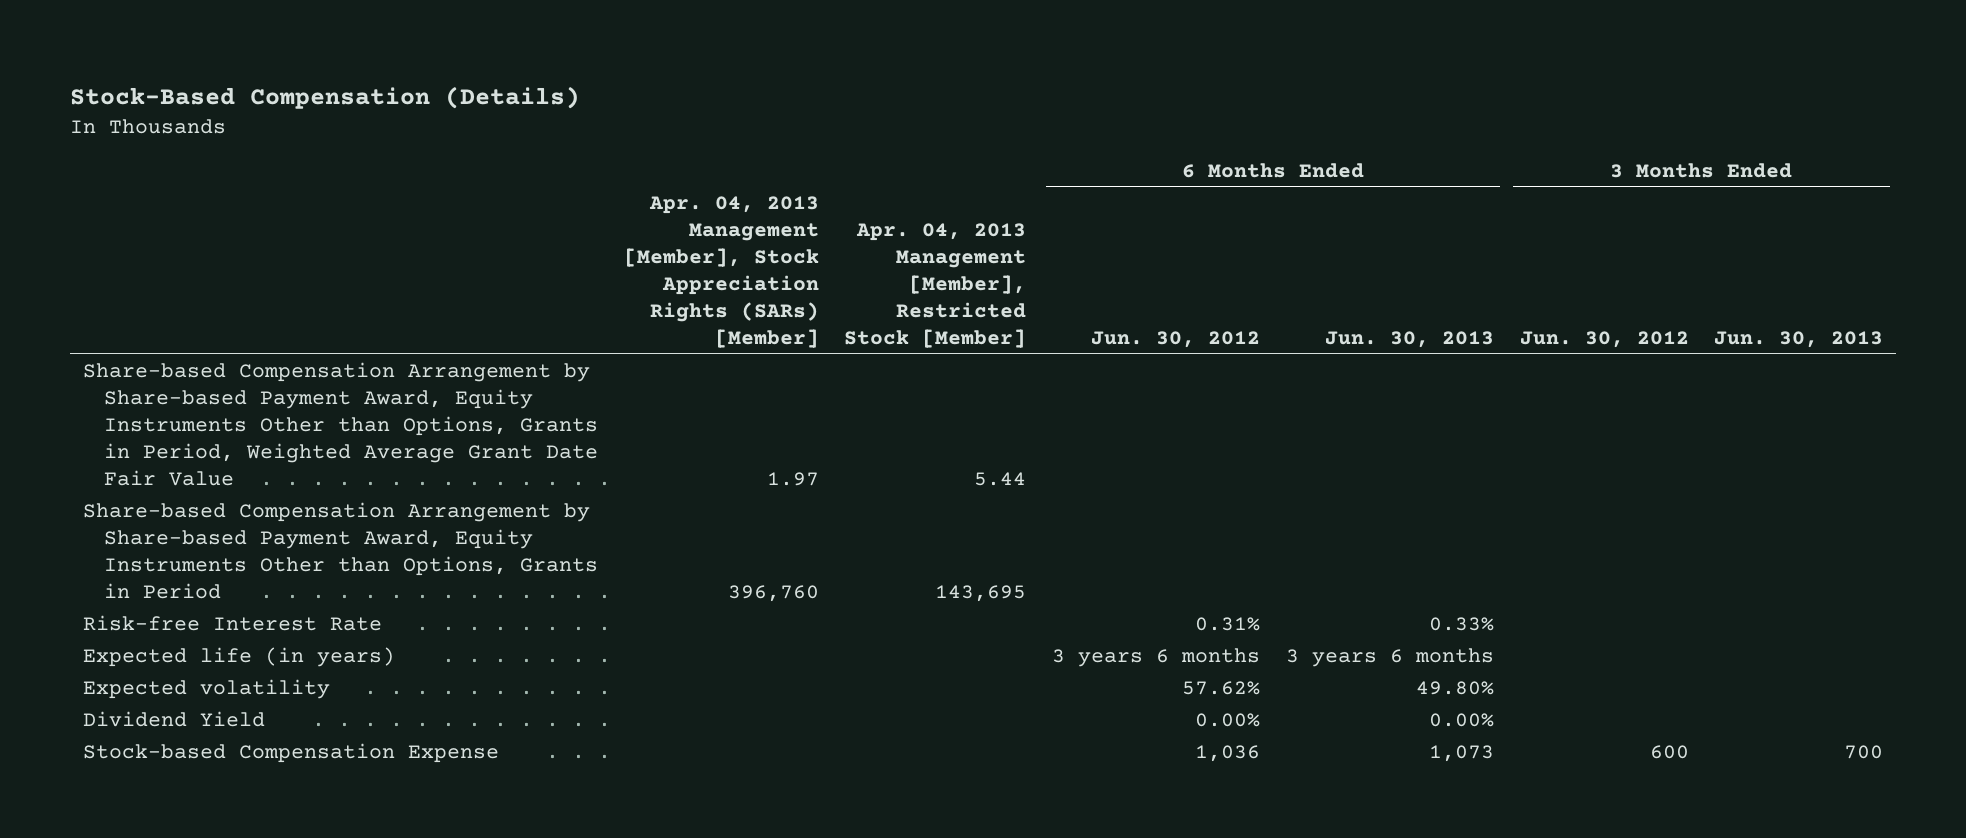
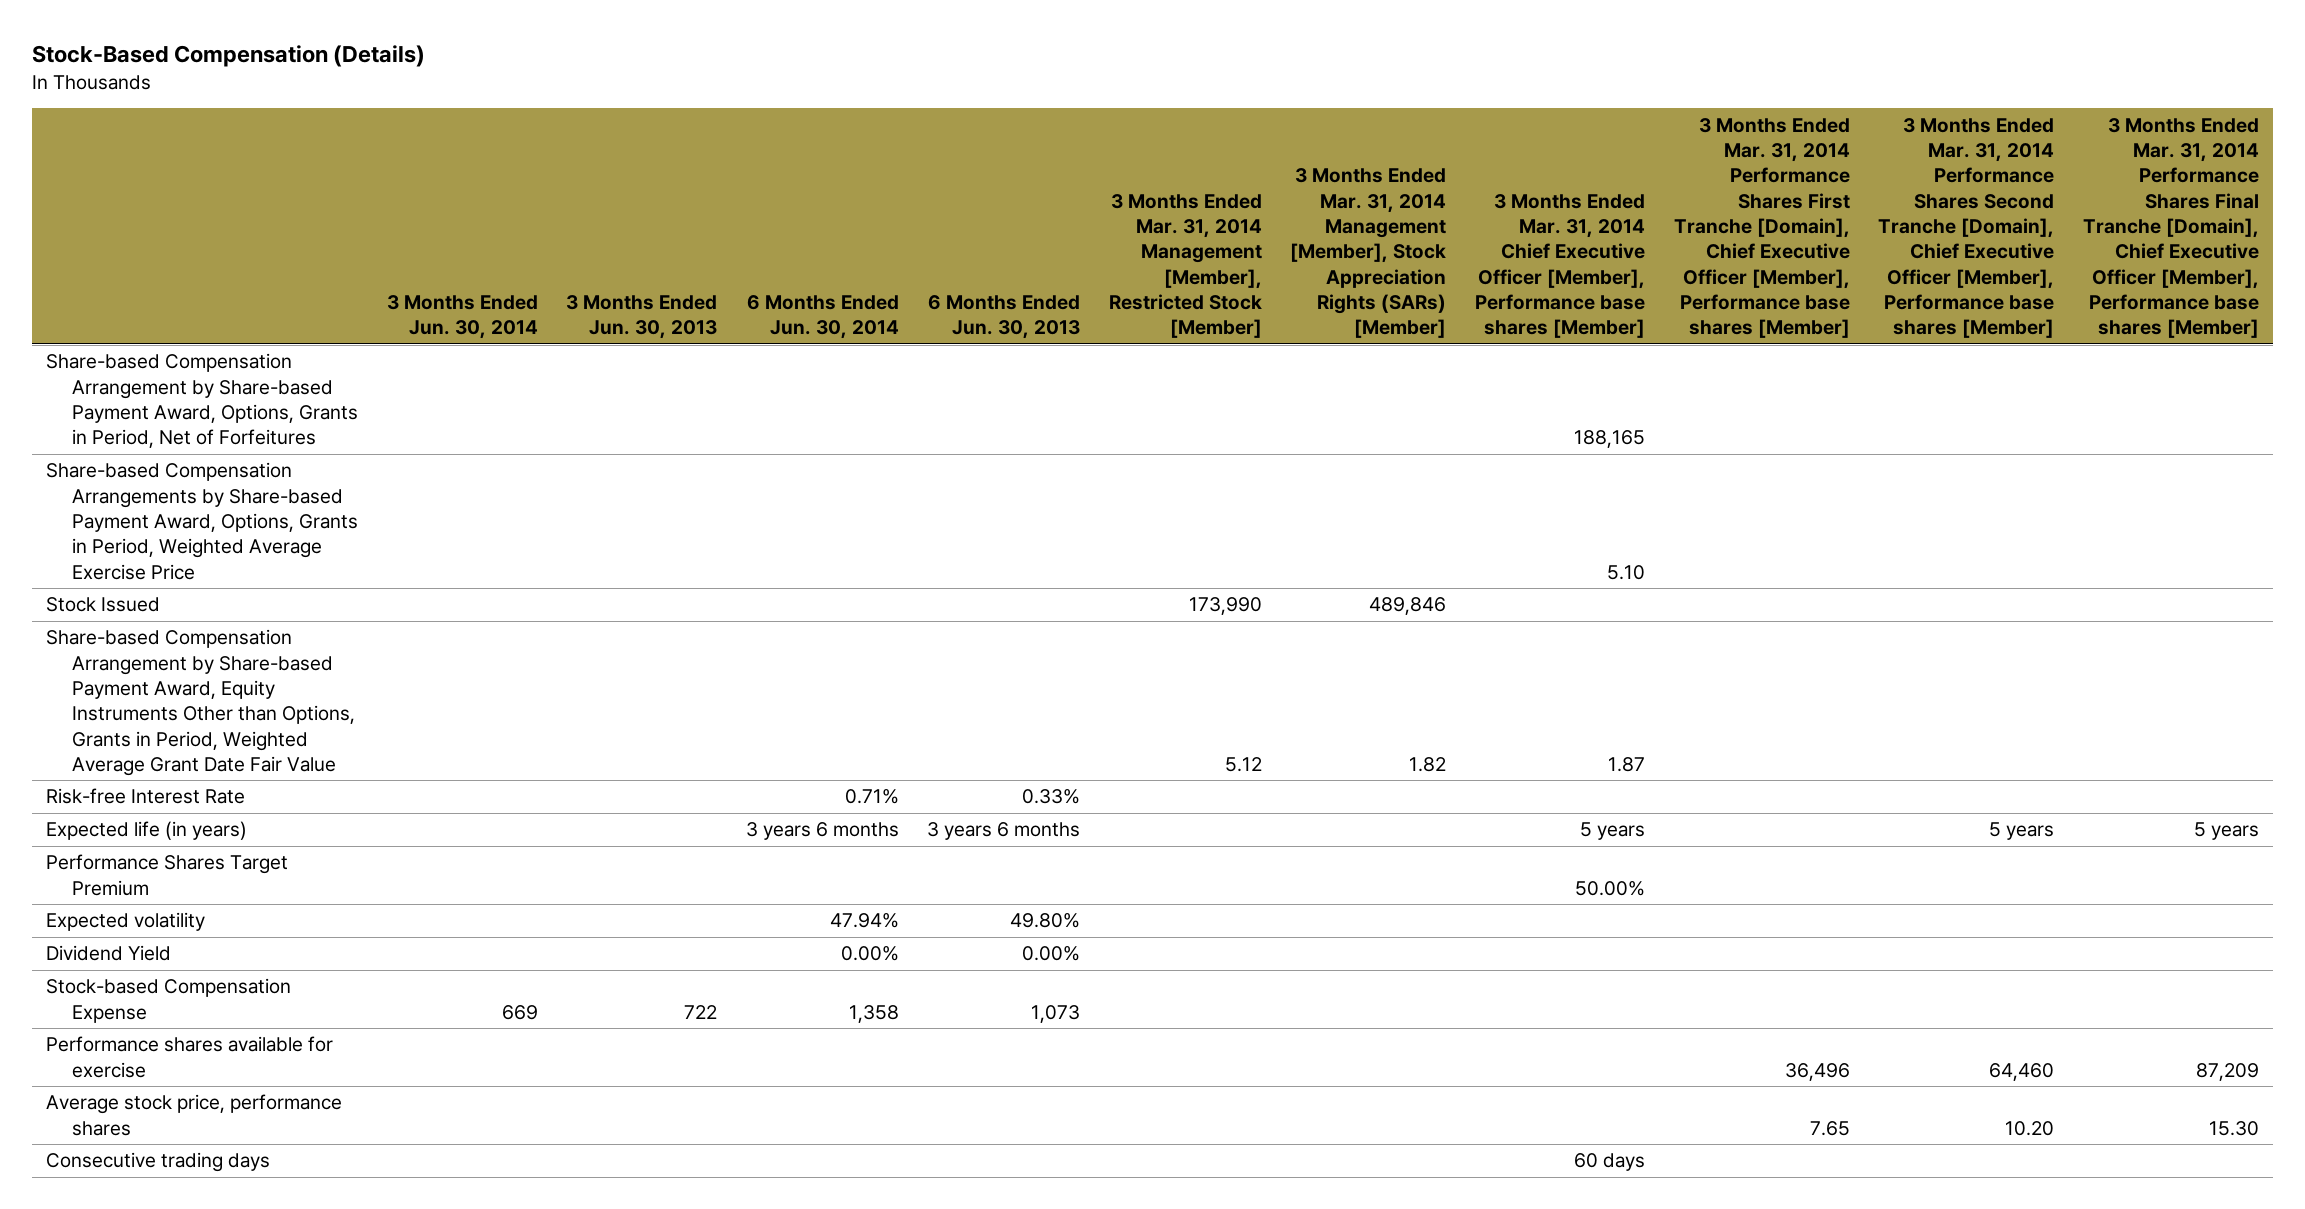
- | Apr. 04, 2013 Management [Member], Stock Appreciation Rights (SARs) [Member] | Apr. 04, 2013 Management [Member], Restricted Stock [Member] | 6 Months Ended Jun. 30, 2012 | 6 Months Ended Jun. 30, 2013 | 3 Months Ended Jun. 30, 2012 | 3 Months Ended Jun. 30, 2013
+ | 3 Months Ended Jun. 30, 2014 | 3 Months Ended Jun. 30, 2013 | 6 Months Ended Jun. 30, 2014 | 6 Months Ended Jun. 30, 2013 | 3 Months Ended Mar. 31, 2014 Management [Member], Restricted Stock [Member] | 3 Months Ended Mar. 31, 2014 Management [Member], Stock Appreciation Rights (SARs) [Member] | 3 Months Ended Mar. 31, 2014 Chief Executive Officer [Member], Performance base shares [Member] | 3 Months Ended Mar. 31, 2014 Performance Shares First Tranche [Domain], Chief Executive Officer [Member], Performance base shares [Member] | 3 Months Ended Mar. 31, 2014 Performance Shares Second Tranche [Domain], Chief Executive Officer [Member], Performance base shares [Member] | 3 Months Ended Mar. 31, 2014 Performance Shares Final Tranche [Domain], Chief Executive Officer [Member], Performance base shares [Member]
+ Share-based Compensation Arrangement by Share-based Payment Award, Options, Grants in Period, Net of Forfeitures | | | | | | | 188,165 | | |
+ Share-based Compensation Arrangements by Share-based Payment Award, Options, Grants in Period, Weighted Average Exercise Price | | | | | | | 5.10 | | |
+ Stock Issued | | | | | 173,990 | 489,846 | | | |
- Share-based Compensation Arrangement by Share-based Payment Award, Equity Instruments Other than Options, Grants in Period | 396,760 | 143,695 | | | |
+ Performance Shares Target Premium | | | | | | | 50.00% | | |
- Stock-based Compensation Expense | | | 1,036 | 1,073 | 600 | 700
+ Stock-based Compensation Expense | 669 | 722 | 1,358 | 1,073 | | | | | |
+ Performance shares available for exercise | | | | | | | | 36,496 | 64,460 | 87,209
+ Average stock price, performance shares | | | | | | | | 7.65 | 10.20 | 15.30
+ Consecutive trading days | | | | | | | 60 days | | |

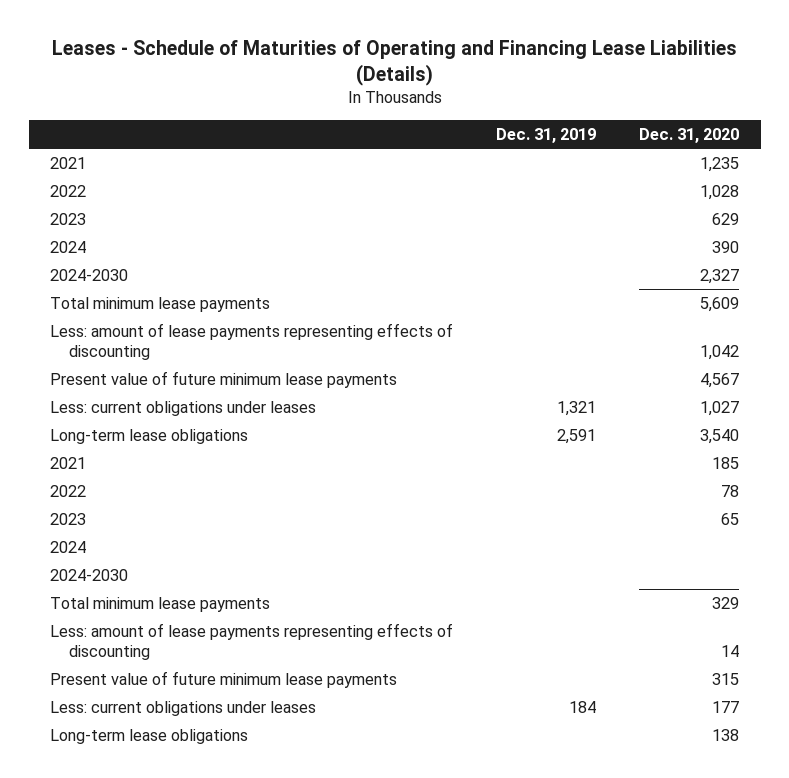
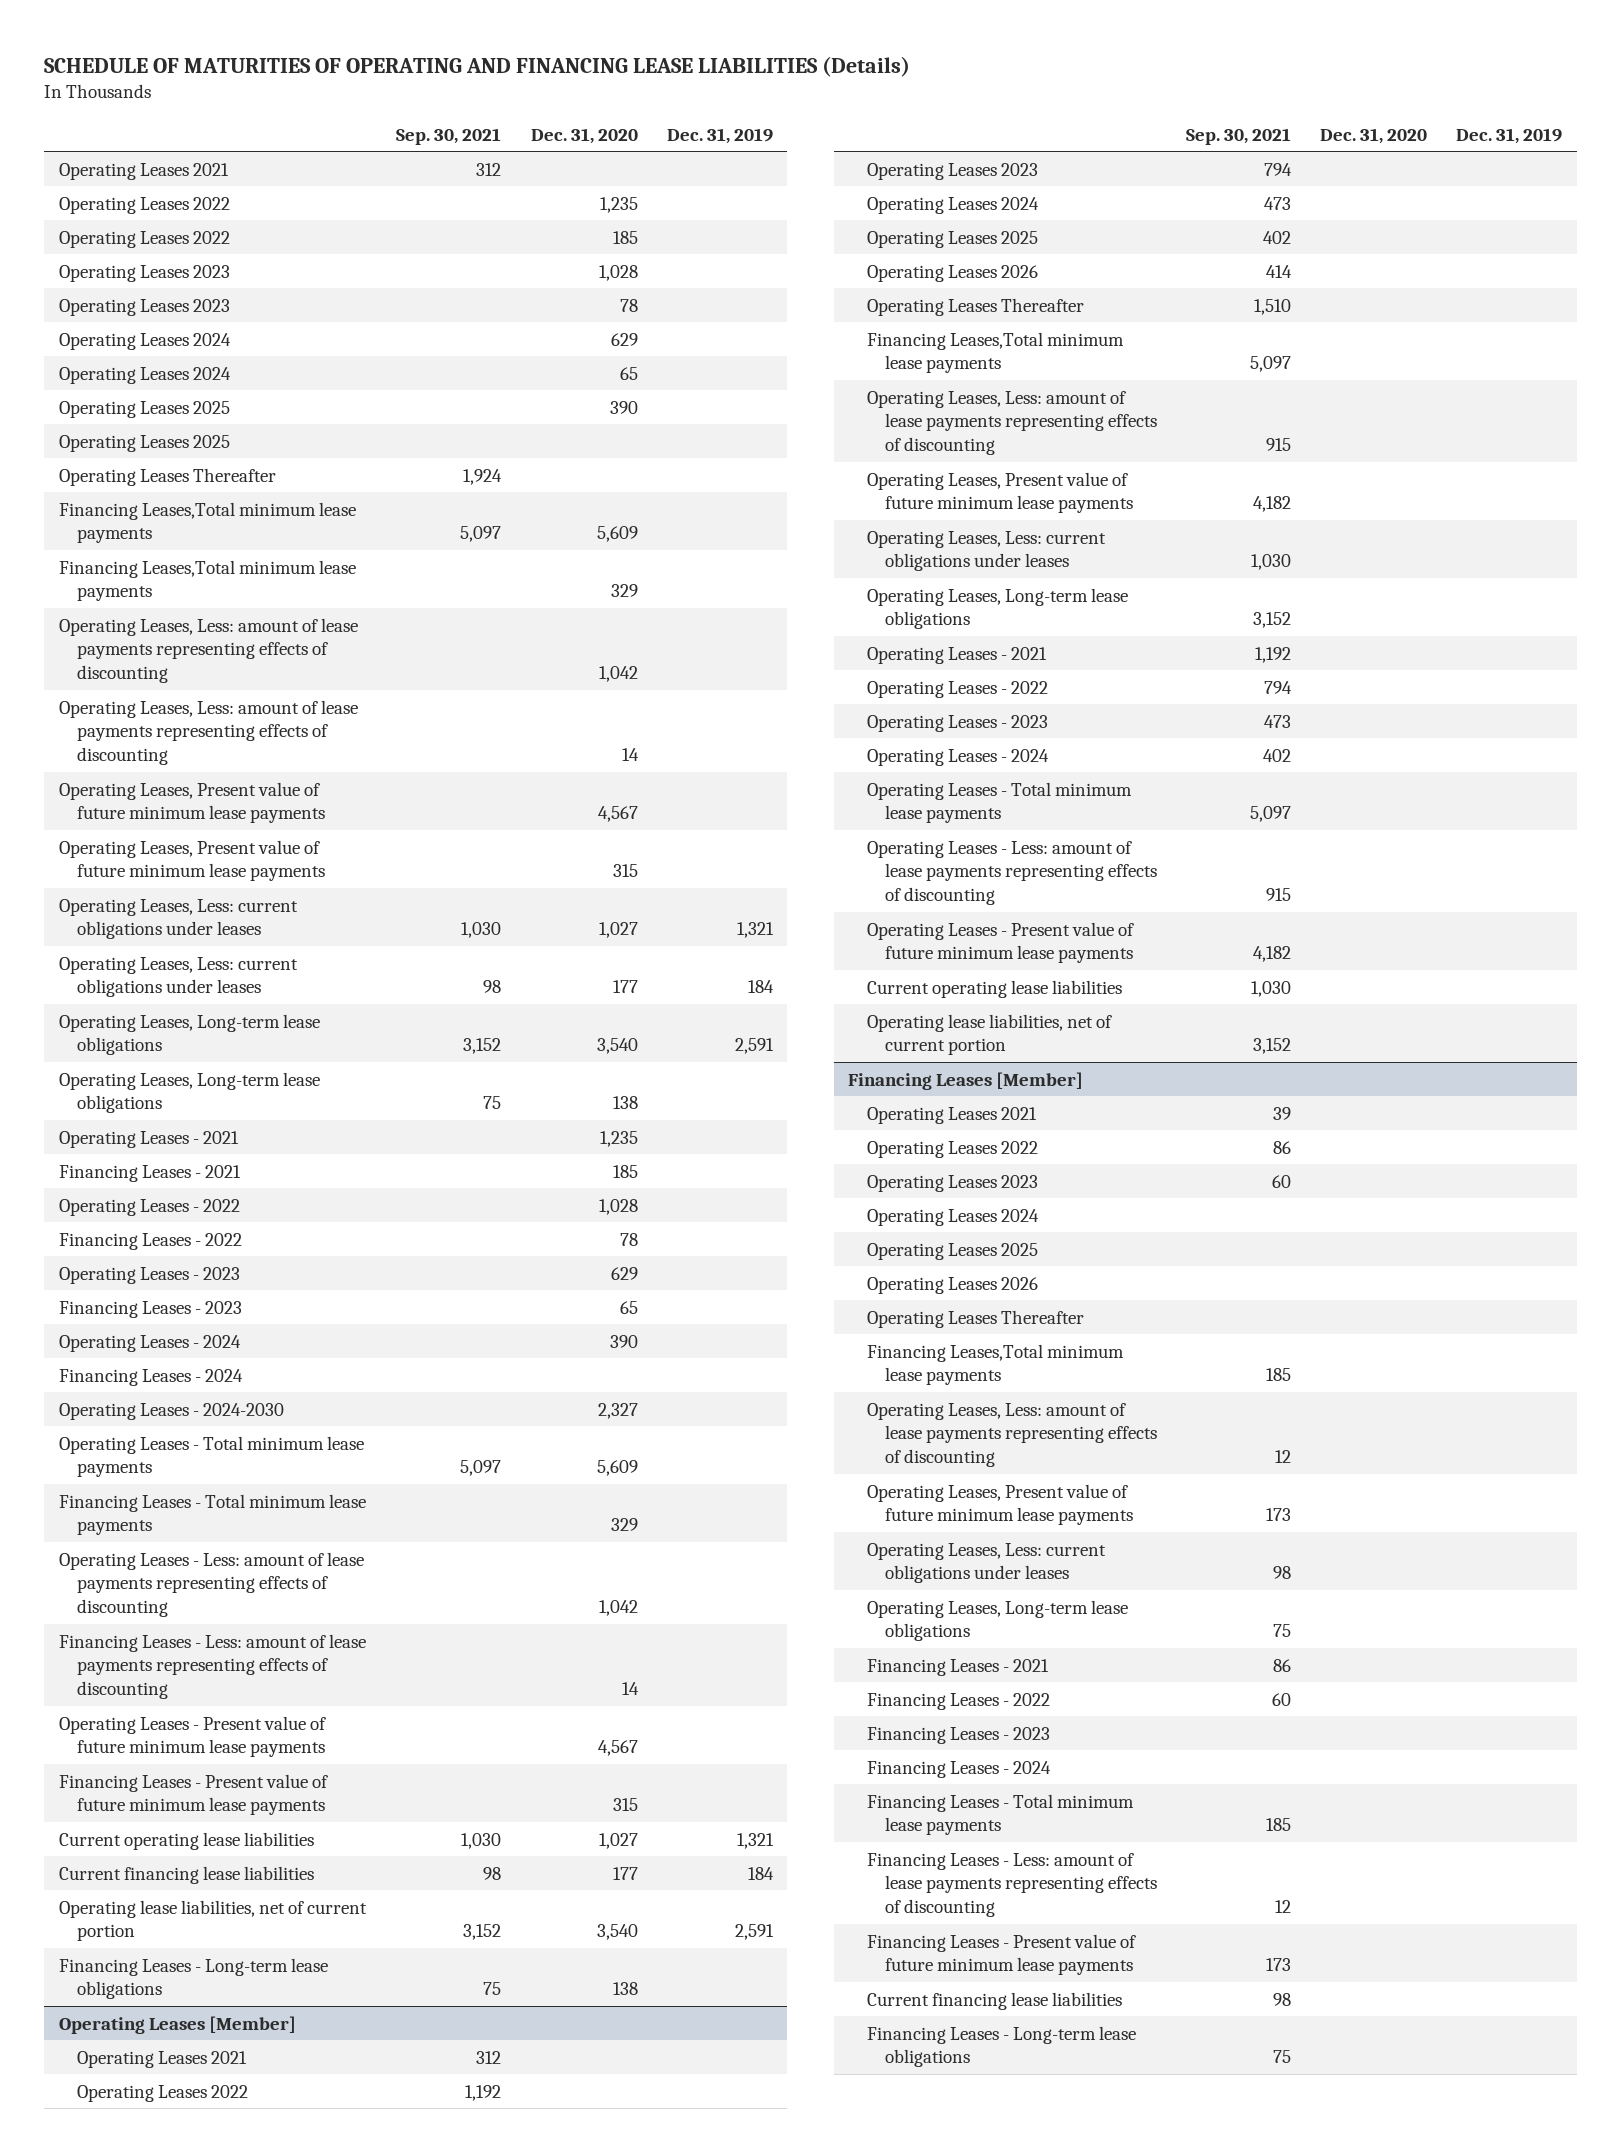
- Leases - Schedule of Maturities of Operating and Financing Lease Liabilities (Details)
+ SCHEDULE OF MATURITIES OF OPERATING AND FINANCING LEASE LIABILITIES (Details)
- | Dec. 31, 2019 | Dec. 31, 2020
+ | Sep. 30, 2021 | Dec. 31, 2020 | Dec. 31, 2019
- 2021 | | 1,235
- 2022 | | 1,028
- 2023 | | 629
- 2024 | | 390
- 2024-2030 | | 2,327
- Total minimum lease payments | | 5,609
- Less: amount of lease payments representing effects of discounting | | 1,042
- Present value of future minimum lease payments | | 4,567
- Less: current obligations under leases | 1,321 | 1,027
- Long-term lease obligations | 2,591 | 3,540
- 2021 | | 185
- 2022 | | 78
- 2023 | | 65
- 2024
- 2024-2030
- Total minimum lease payments | | 329
- Less: amount of lease payments representing effects of discounting | | 14
- Present value of future minimum lease payments | | 315
- Less: current obligations under leases | 184 | 177
- Long-term lease obligations | | 138
+ Operating Leases 2021 | 312 | |
+ Operating Leases 2022 | | 1,235 |
+ Operating Leases 2022 | | 185 |
+ Operating Leases 2023 | | 1,028 |
+ Operating Leases 2023 | | 78 |
+ Operating Leases 2024 | | 629 |
+ Operating Leases 2024 | | 65 |
+ Operating Leases 2025 | | 390 |
+ Operating Leases 2025
+ Operating Leases Thereafter | 1,924 | |
+ Financing Leases,Total minimum lease payments | 5,097 | 5,609 |
+ Financing Leases,Total minimum lease payments | | 329 |
+ Operating Leases, Less: amount of lease payments representing effects of discounting | | 1,042 |
+ Operating Leases, Less: amount of lease payments representing effects of discounting | | 14 |
+ Operating Leases, Present value of future minimum lease payments | | 4,567 |
+ Operating Leases, Present value of future minimum lease payments | | 315 |
+ Operating Leases, Less: current obligations under leases | 1,030 | 1,027 | 1,321
+ Operating Leases, Less: current obligations under leases | 98 | 177 | 184
+ Operating Leases, Long-term lease obligations | 3,152 | 3,540 | 2,591
+ Operating Leases, Long-term lease obligations | 75 | 138 |
+ Operating Leases - 2021 | | 1,235 |
+ Financing Leases - 2021 | | 185 |
+ Operating Leases - 2022 | | 1,028 |
+ Financing Leases - 2022 | | 78 |
+ Operating Leases - 2023 | | 629 |
+ Financing Leases - 2023 | | 65 |
+ Operating Leases - 2024 | | 390 |
+ Financing Leases - 2024
+ Operating Leases - 2024-2030 | | 2,327 |
+ Operating Leases - Total minimum lease payments | 5,097 | 5,609 |
+ Financing Leases - Total minimum lease payments | | 329 |
+ Operating Leases - Less: amount of lease payments representing effects of discounting | | 1,042 |
+ Financing Leases - Less: amount of lease payments representing effects of discounting | | 14 |
+ Operating Leases - Present value of future minimum lease payments | | 4,567 |
+ Financing Leases - Present value of future minimum lease payments | | 315 |
+ Current operating lease liabilities | 1,030 | 1,027 | 1,321
+ Current financing lease liabilities | 98 | 177 | 184
+ Operating lease liabilities, net of current portion | 3,152 | 3,540 | 2,591
+ Financing Leases - Long-term lease obligations | 75 | 138 |
+ Operating Leases [Member]
+ Operating Leases 2021 | 312 | |
+ Operating Leases 2022 | 1,192 | |
+ Operating Leases 2023 | 794 | |
+ Operating Leases 2024 | 473 | |
+ Operating Leases 2025 | 402 | |
+ Operating Leases 2026 | 414 | |
+ Operating Leases Thereafter | 1,510 | |
+ Financing Leases,Total minimum lease payments | 5,097 | |
+ Operating Leases, Less: amount of lease payments representing effects of discounting | 915 | |
+ Operating Leases, Present value of future minimum lease payments | 4,182 | |
+ Operating Leases, Less: current obligations under leases | 1,030 | |
+ Operating Leases, Long-term lease obligations | 3,152 | |
+ Operating Leases - 2021 | 1,192 | |
+ Operating Leases - 2022 | 794 | |
+ Operating Leases - 2023 | 473 | |
+ Operating Leases - 2024 | 402 | |
+ Operating Leases - Total minimum lease payments | 5,097 | |
+ Operating Leases - Less: amount of lease payments representing effects of discounting | 915 | |
+ Operating Leases - Present value of future minimum lease payments | 4,182 | |
+ Current operating lease liabilities | 1,030 | |
+ Operating lease liabilities, net of current portion | 3,152 | |
+ Financing Leases [Member]
+ Operating Leases 2021 | 39 | |
+ Operating Leases 2022 | 86 | |
+ Operating Leases 2023 | 60 | |
+ Operating Leases 2024
+ Operating Leases 2025
+ Operating Leases 2026
+ Operating Leases Thereafter
+ Financing Leases,Total minimum lease payments | 185 | |
+ Operating Leases, Less: amount of lease payments representing effects of discounting | 12 | |
+ Operating Leases, Present value of future minimum lease payments | 173 | |
+ Operating Leases, Less: current obligations under leases | 98 | |
+ Operating Leases, Long-term lease obligations | 75 | |
+ Financing Leases - 2021 | 86 | |
+ Financing Leases - 2022 | 60 | |
+ Financing Leases - 2023
+ Financing Leases - 2024
+ Financing Leases - Total minimum lease payments | 185 | |
+ Financing Leases - Less: amount of lease payments representing effects of discounting | 12 | |
+ Financing Leases - Present value of future minimum lease payments | 173 | |
+ Current financing lease liabilities | 98 | |
+ Financing Leases - Long-term lease obligations | 75 | |

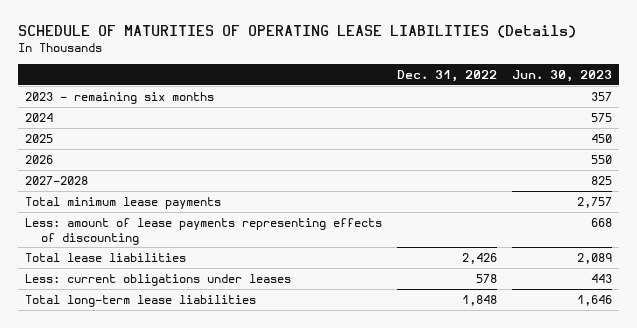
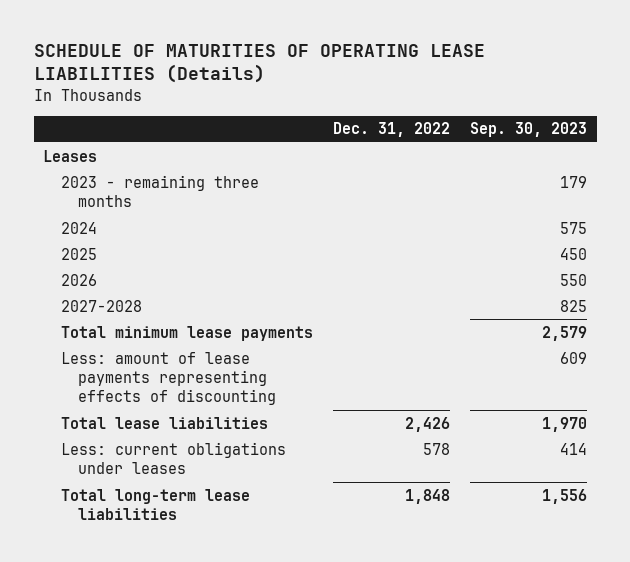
- | Dec. 31, 2022 | Jun. 30, 2023
+ | Dec. 31, 2022 | Sep. 30, 2023
- 2023 - remaining six months | | 357
+ Leases
+ 2023 - remaining three months | | 179

